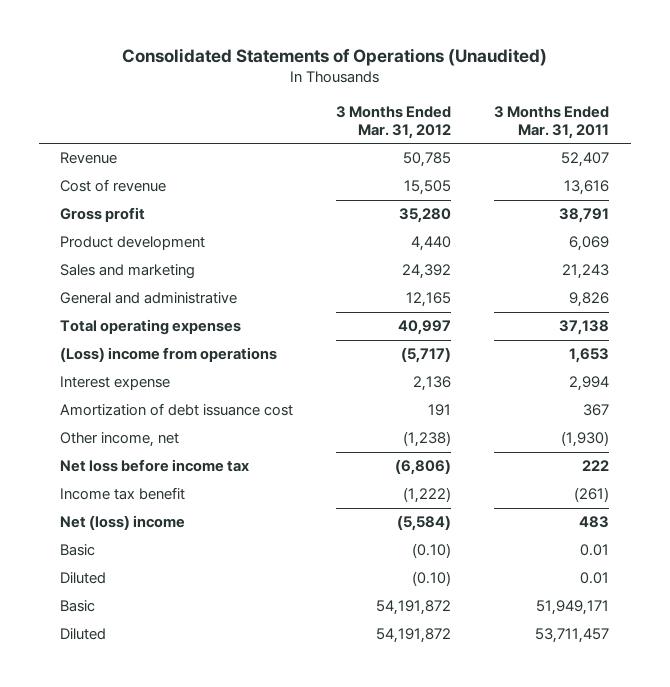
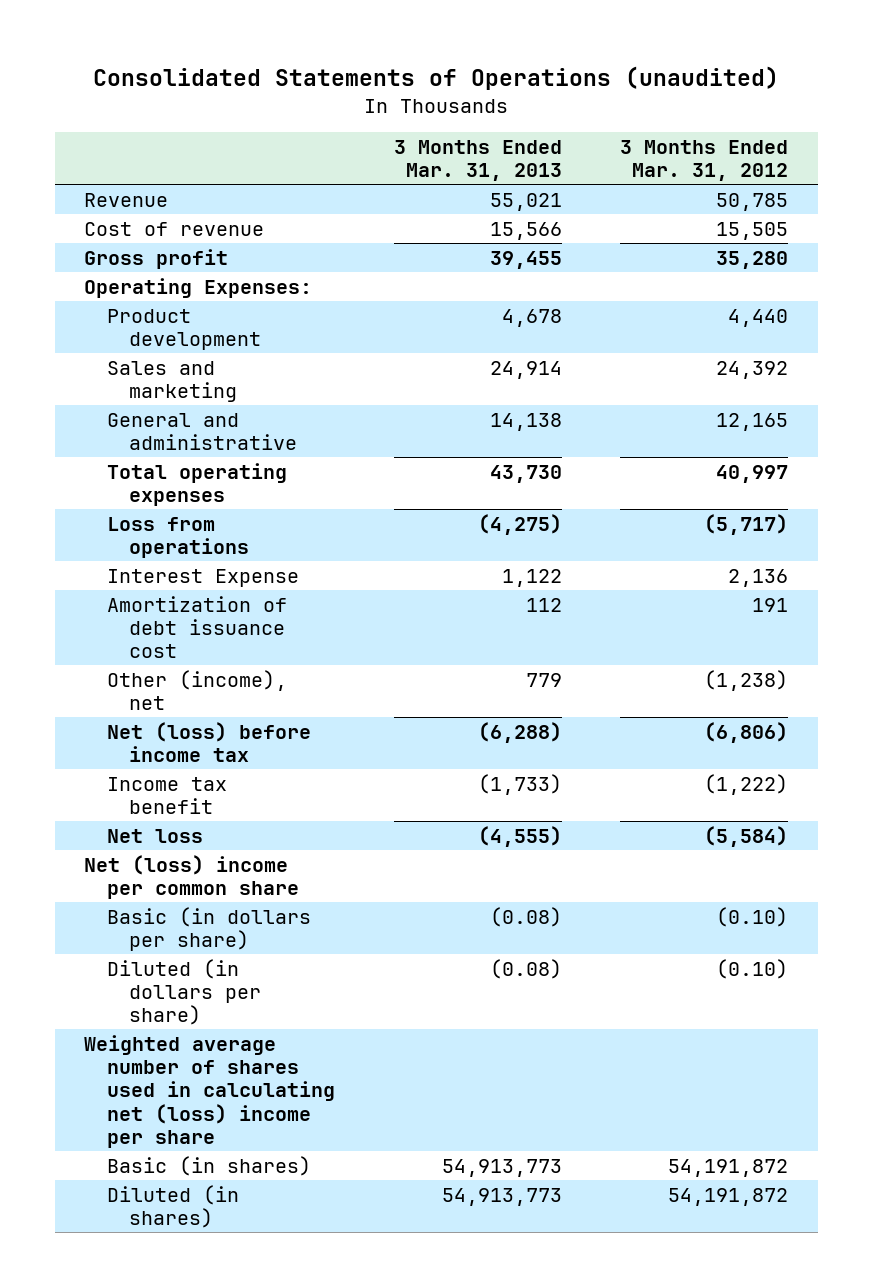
- Consolidated Statements of Operations (Unaudited)
+ Consolidated Statements of Operations (unaudited)
- | 3 Months Ended Mar. 31, 2012 | 3 Months Ended Mar. 31, 2011
+ | 3 Months Ended Mar. 31, 2013 | 3 Months Ended Mar. 31, 2012
+ Operating Expenses:
- (Loss) income from operations | (5,717) | 1,653
- Interest expense | 2,136 | 2,994
+ Loss from operations | (4,275) | (5,717)
+ Interest Expense | 1,122 | 2,136
- Other income, net | (1,238) | (1,930)
- Net loss before income tax | (6,806) | 222
+ Other (income), net | 779 | (1,238)
+ Net (loss) before income tax | (6,288) | (6,806)
- Net (loss) income | (5,584) | 483
- Basic | (0.10) | 0.01
- Diluted | (0.10) | 0.01
- Basic | 54,191,872 | 51,949,171
- Diluted | 54,191,872 | 53,711,457
+ Net loss | (4,555) | (5,584)
+ Net (loss) income per common share
+ Basic (in dollars per share) | (0.08) | (0.10)
+ Diluted (in dollars per share) | (0.08) | (0.10)
+ Weighted average number of shares used in calculating net (loss) income per share
+ Basic (in shares) | 54,913,773 | 54,191,872
+ Diluted (in shares) | 54,913,773 | 54,191,872

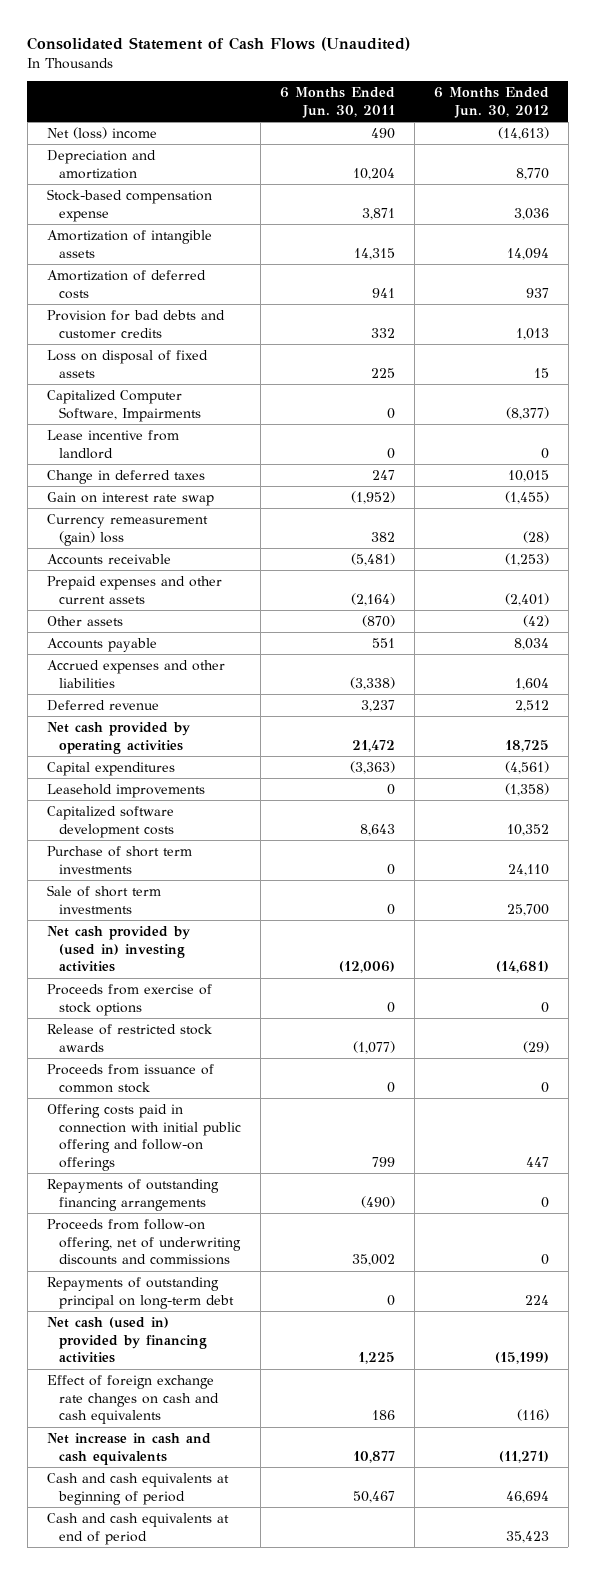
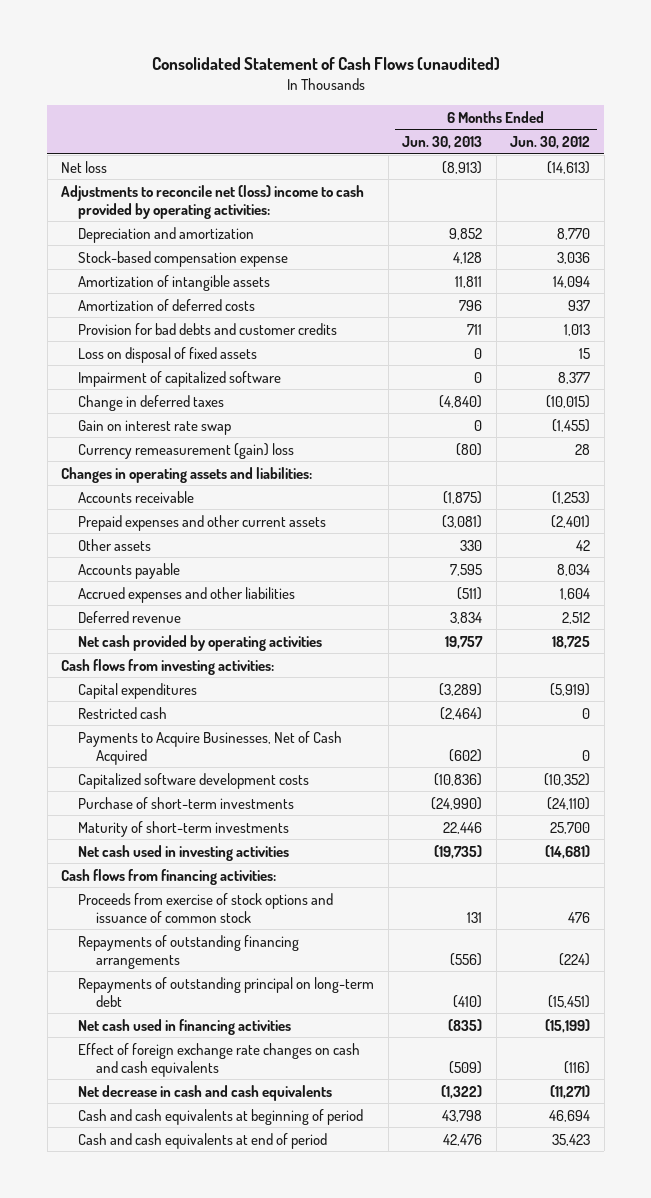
- Consolidated Statement of Cash Flows (Unaudited)
+ Consolidated Statement of Cash Flows (unaudited)
- | 6 Months Ended Jun. 30, 2011 | 6 Months Ended Jun. 30, 2012
+ | 6 Months Ended Jun. 30, 2013 | 6 Months Ended Jun. 30, 2012
- Net (loss) income | 490 | (14,613)
+ Net loss | (8,913) | (14,613)
+ Adjustments to reconcile net (loss) income to cash provided by operating activities:
- Capitalized Computer Software, Impairments | 0 | (8,377)
- Lease incentive from landlord | 0 | 0
- Change in deferred taxes | 247 | 10,015
+ Impairment of capitalized software | 0 | 8,377
+ Change in deferred taxes | (4,840) | (10,015)
- Currency remeasurement (gain) loss | 382 | (28)
+ Currency remeasurement (gain) loss | (80) | 28
+ Changes in operating assets and liabilities:
- Other assets | (870) | (42)
+ Other assets | 330 | 42
- Capital expenditures | (3,363) | (4,561)
- Leasehold improvements | 0 | (1,358)
- Capitalized software development costs | 8,643 | 10,352
- Purchase of short term investments | 0 | 24,110
- Sale of short term investments | 0 | 25,700
- Net cash provided by (used in) investing activities | (12,006) | (14,681)
- Proceeds from exercise of stock options | 0 | 0
- Release of restricted stock awards | (1,077) | (29)
- Proceeds from issuance of common stock | 0 | 0
- Offering costs paid in connection with initial public offering and follow-on offerings | 799 | 447
- Repayments of outstanding financing arrangements | (490) | 0
- Proceeds from follow-on offering, net of underwriting discounts and commissions | 35,002 | 0
- Repayments of outstanding principal on long-term debt | 0 | 224
- Net cash (used in) provided by financing activities | 1,225 | (15,199)
+ Cash flows from investing activities:
+ Capital expenditures | (3,289) | (5,919)
+ Restricted cash | (2,464) | 0
+ Payments to Acquire Businesses, Net of Cash Acquired | (602) | 0
+ Capitalized software development costs | (10,836) | (10,352)
+ Purchase of short-term investments | (24,990) | (24,110)
+ Maturity of short-term investments | 22,446 | 25,700
+ Net cash used in investing activities | (19,735) | (14,681)
+ Cash flows from financing activities:
+ Proceeds from exercise of stock options and issuance of common stock | 131 | 476
+ Repayments of outstanding financing arrangements | (556) | (224)
+ Repayments of outstanding principal on long-term debt | (410) | (15,451)
+ Net cash used in financing activities | (835) | (15,199)
- Net increase in cash and cash equivalents | 10,877 | (11,271)
+ Net decrease in cash and cash equivalents | (1,322) | (11,271)

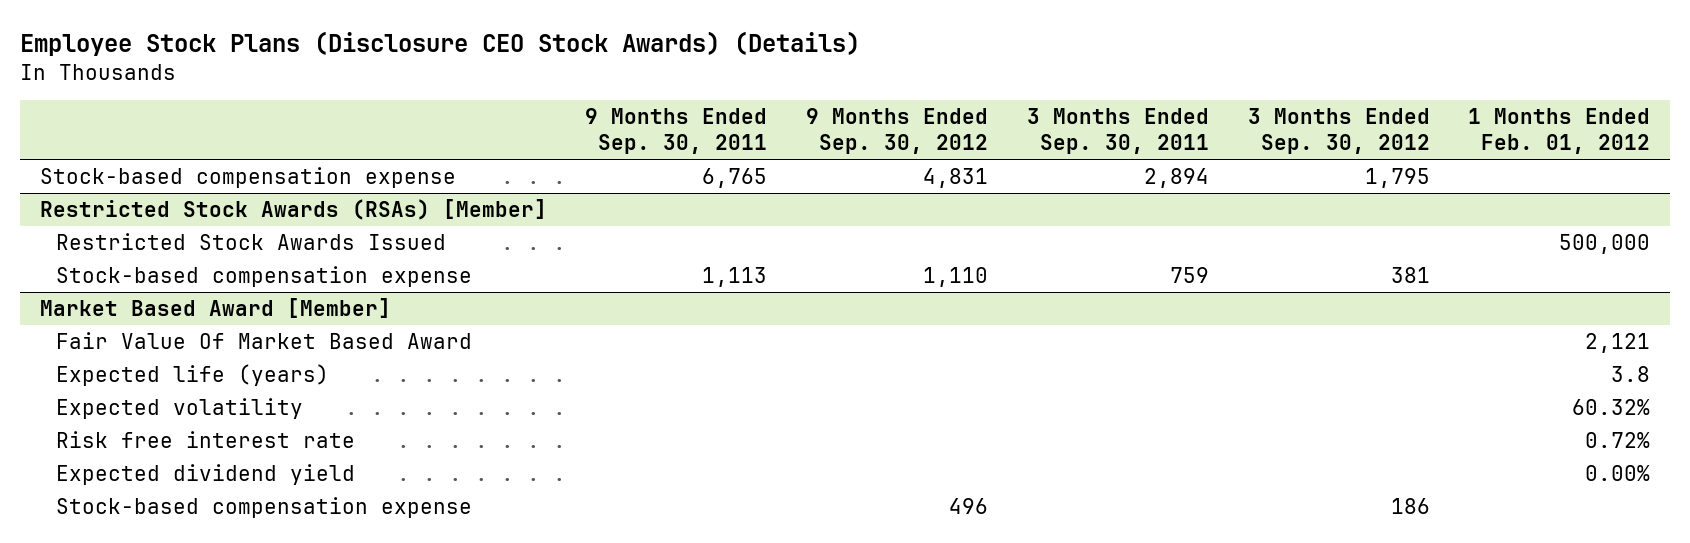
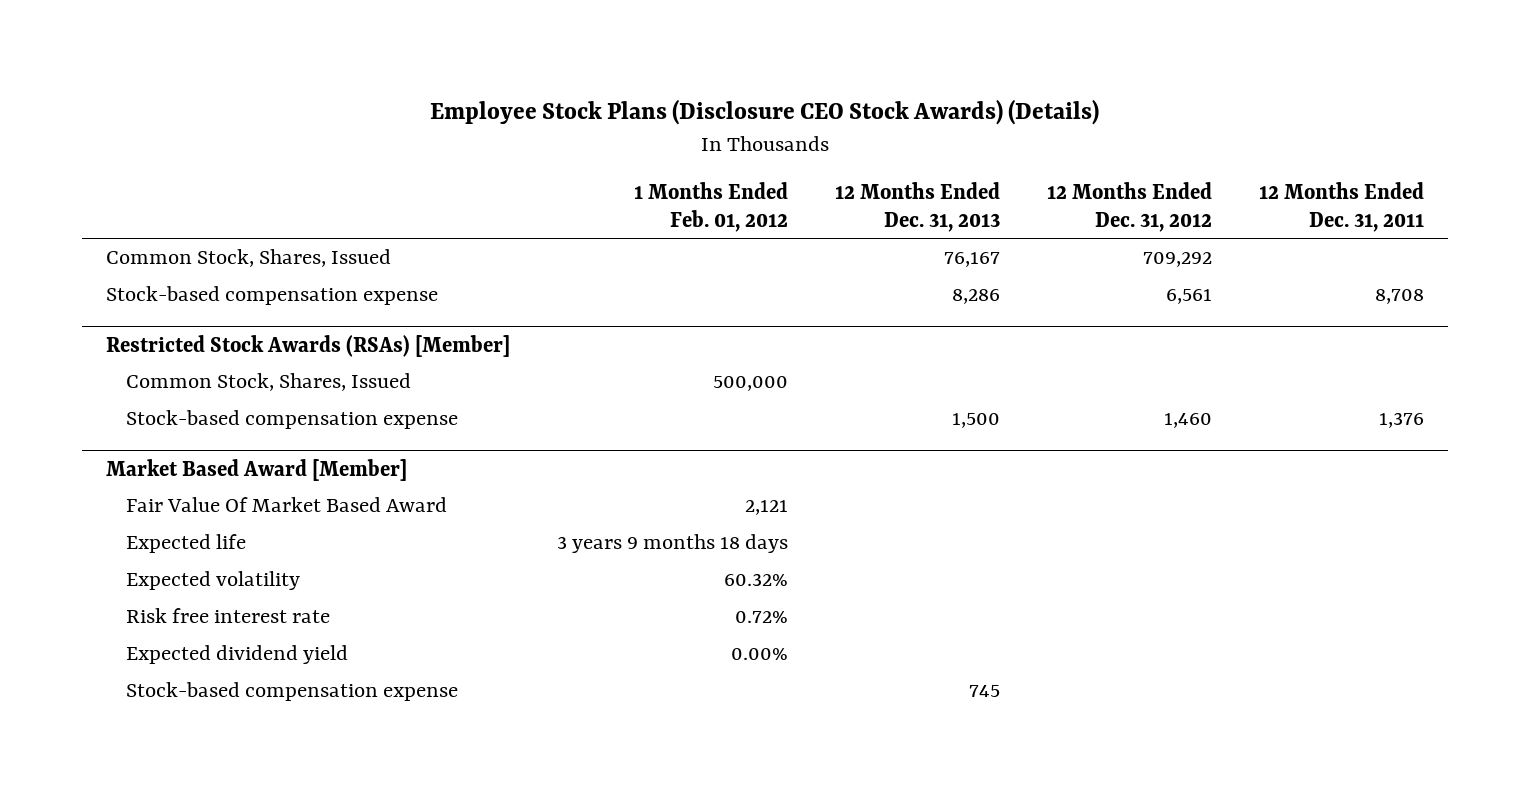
- | 9 Months Ended Sep. 30, 2011 | 9 Months Ended Sep. 30, 2012 | 3 Months Ended Sep. 30, 2011 | 3 Months Ended Sep. 30, 2012 | 1 Months Ended Feb. 01, 2012
+ | 1 Months Ended Feb. 01, 2012 | 12 Months Ended Dec. 31, 2013 | 12 Months Ended Dec. 31, 2012 | 12 Months Ended Dec. 31, 2011
+ Common Stock, Shares, Issued | | 76,167 | 709,292 |
@ Restricted Stock Awards (RSAs) [Member]
- Restricted Stock Awards Issued | | | | | 500,000
+ Common Stock, Shares, Issued | 500,000 | | |
@ Market Based Award [Member]
- Expected life (years) | | | | | 3.8
+ Expected life | 3 years 9 months 18 days | | |

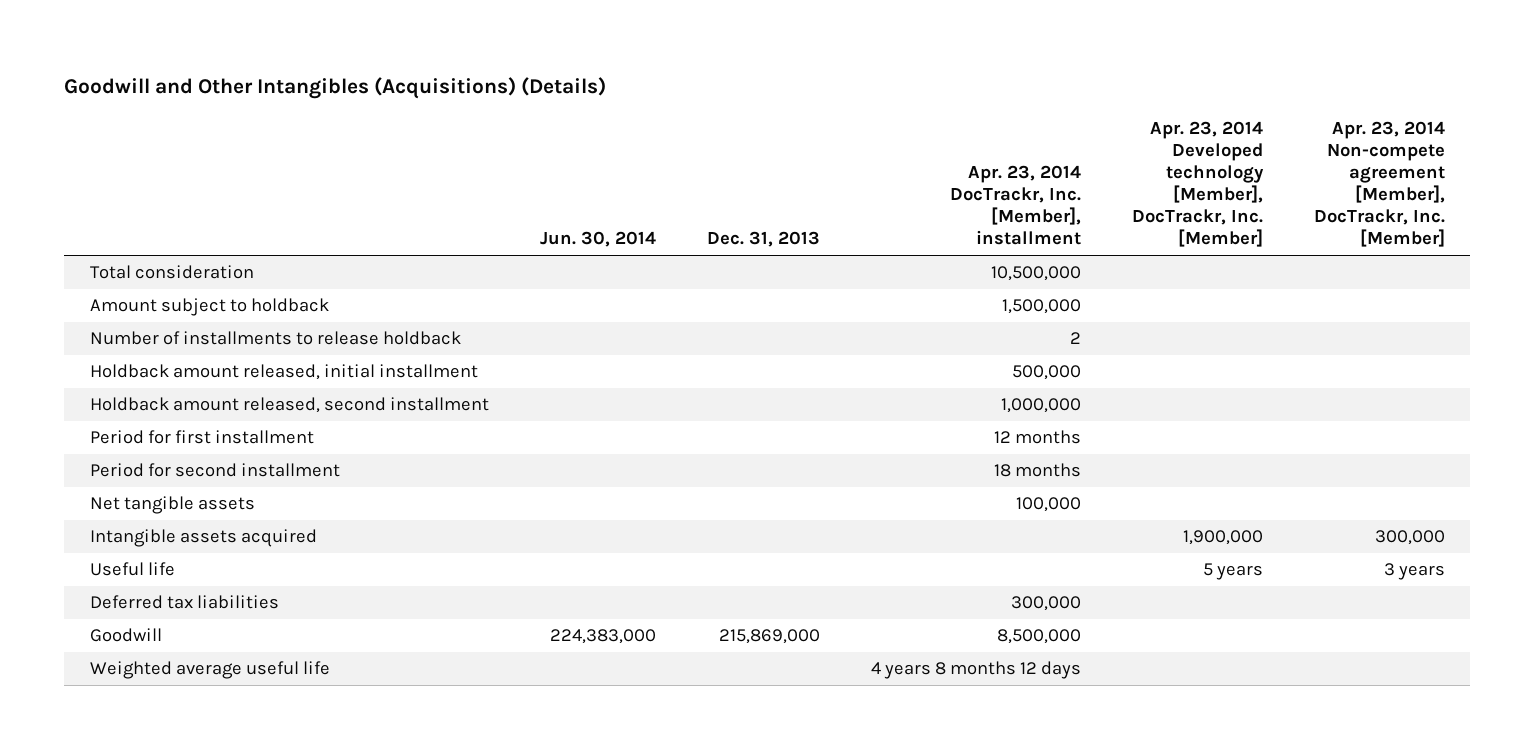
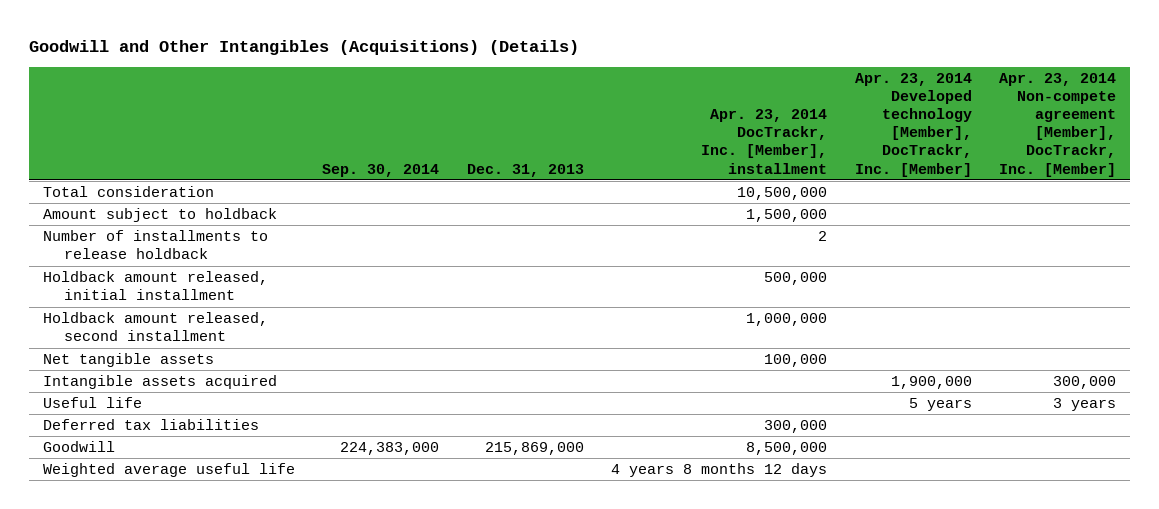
- | Jun. 30, 2014 | Dec. 31, 2013 | Apr. 23, 2014 DocTrackr, Inc. [Member], installment | Apr. 23, 2014 Developed technology [Member], DocTrackr, Inc. [Member] | Apr. 23, 2014 Non-compete agreement [Member], DocTrackr, Inc. [Member]
+ | Sep. 30, 2014 | Dec. 31, 2013 | Apr. 23, 2014 DocTrackr, Inc. [Member], installment | Apr. 23, 2014 Developed technology [Member], DocTrackr, Inc. [Member] | Apr. 23, 2014 Non-compete agreement [Member], DocTrackr, Inc. [Member]
- Period for first installment | | | 12 months | |
- Period for second installment | | | 18 months | |

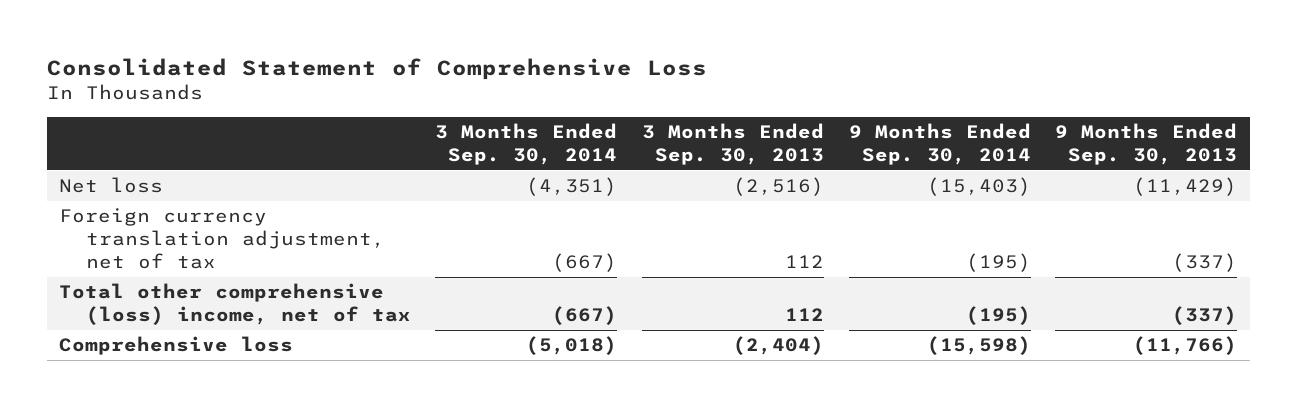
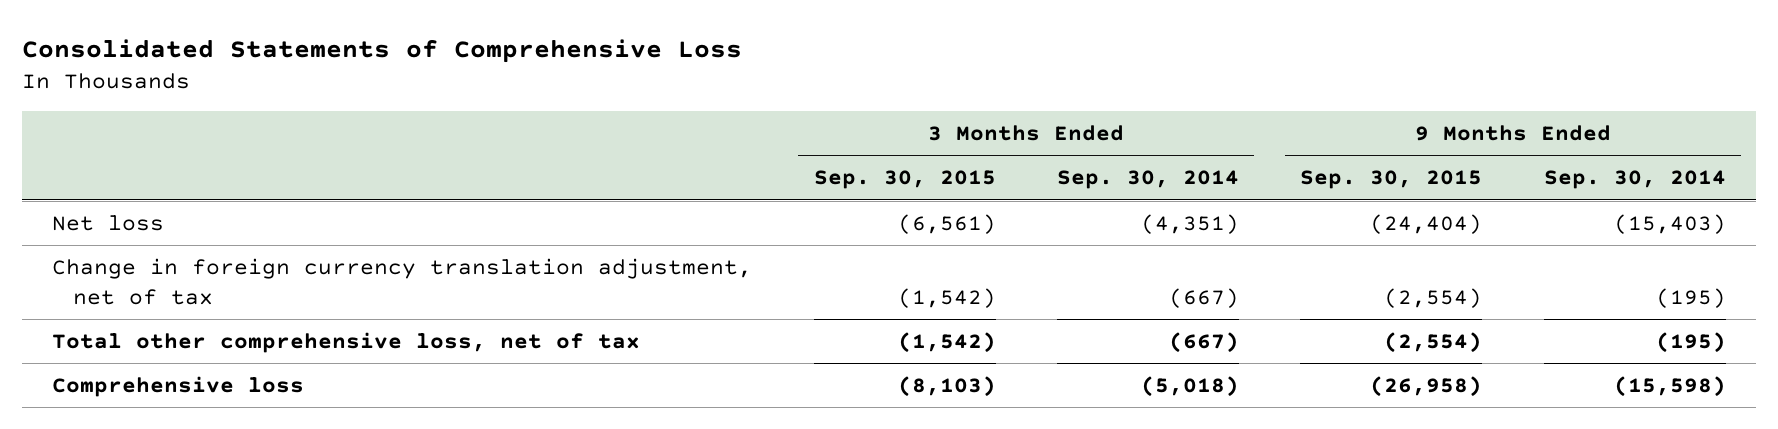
- Consolidated Statement of Comprehensive Loss
+ Consolidated Statements of Comprehensive Loss
- | 3 Months Ended Sep. 30, 2014 | 3 Months Ended Sep. 30, 2013 | 9 Months Ended Sep. 30, 2014 | 9 Months Ended Sep. 30, 2013
+ | 3 Months Ended Sep. 30, 2015 | 3 Months Ended Sep. 30, 2014 | 9 Months Ended Sep. 30, 2015 | 9 Months Ended Sep. 30, 2014
- Foreign currency translation adjustment, net of tax | (667) | 112 | (195) | (337)
- Total other comprehensive (loss) income, net of tax | (667) | 112 | (195) | (337)
+ Change in foreign currency translation adjustment, net of tax | (1,542) | (667) | (2,554) | (195)
+ Total other comprehensive loss, net of tax | (1,542) | (667) | (2,554) | (195)

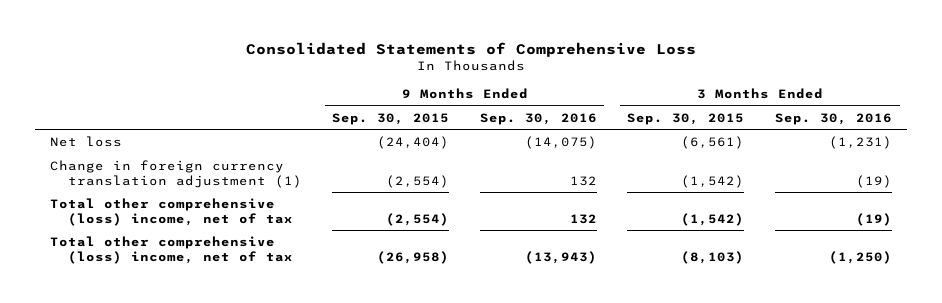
- | 3 Months Ended Sep. 30, 2015 | 3 Months Ended Sep. 30, 2014 | 9 Months Ended Sep. 30, 2015 | 9 Months Ended Sep. 30, 2014
+ | 9 Months Ended Sep. 30, 2015 | 9 Months Ended Sep. 30, 2016 | 3 Months Ended Sep. 30, 2015 | 3 Months Ended Sep. 30, 2016
- Change in foreign currency translation adjustment, net of tax | (1,542) | (667) | (2,554) | (195)
- Total other comprehensive loss, net of tax | (1,542) | (667) | (2,554) | (195)
- Comprehensive loss | (8,103) | (5,018) | (26,958) | (15,598)
+ Change in foreign currency translation adjustment (1) | (2,554) | 132 | (1,542) | (19)
+ Total other comprehensive (loss) income, net of tax | (2,554) | 132 | (1,542) | (19)
+ Total other comprehensive (loss) income, net of tax | (26,958) | (13,943) | (8,103) | (1,250)

